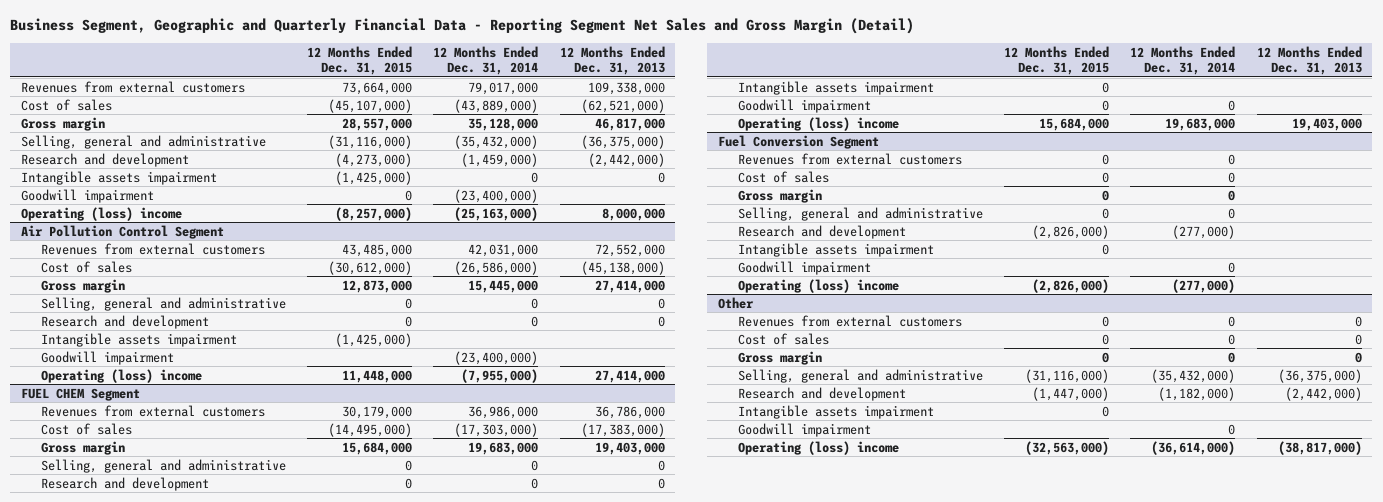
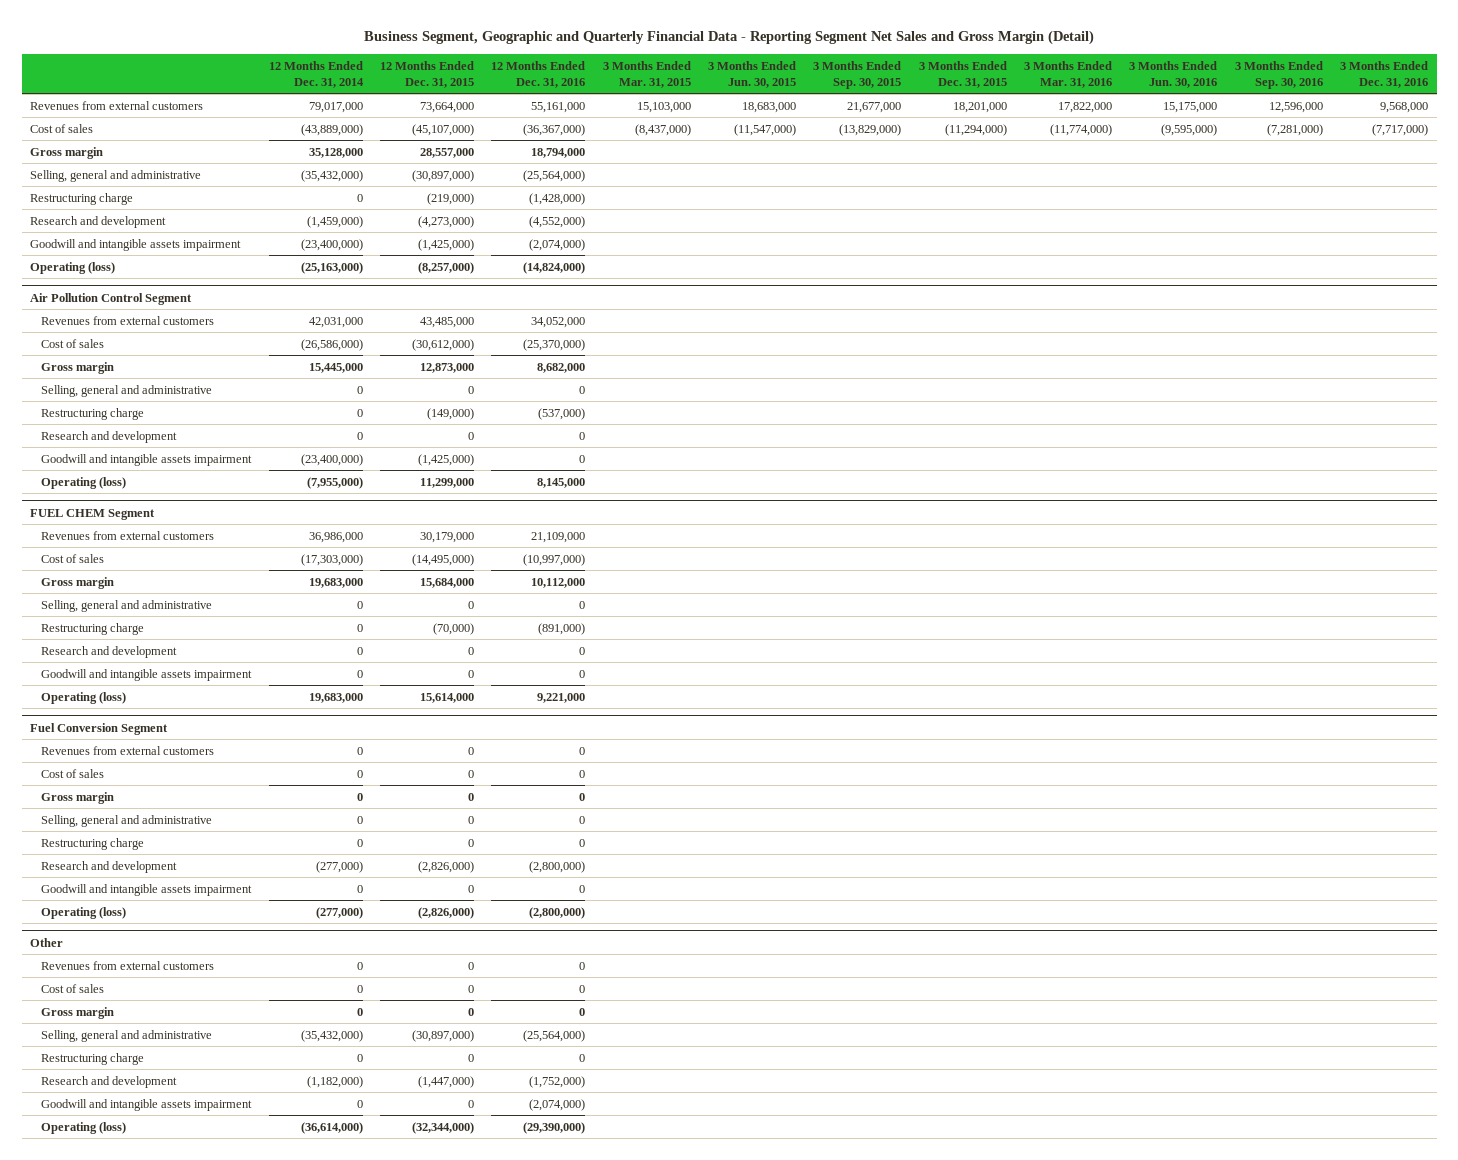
- | 12 Months Ended Dec. 31, 2015 | 12 Months Ended Dec. 31, 2014 | 12 Months Ended Dec. 31, 2013
+ | 12 Months Ended Dec. 31, 2014 | 12 Months Ended Dec. 31, 2015 | 12 Months Ended Dec. 31, 2016 | 3 Months Ended Mar. 31, 2015 | 3 Months Ended Jun. 30, 2015 | 3 Months Ended Sep. 30, 2015 | 3 Months Ended Dec. 31, 2015 | 3 Months Ended Mar. 31, 2016 | 3 Months Ended Jun. 30, 2016 | 3 Months Ended Sep. 30, 2016 | 3 Months Ended Dec. 31, 2016
- Selling, general and administrative | (31,116,000) | (35,432,000) | (36,375,000)
+ Selling, general and administrative | (35,432,000) | (30,897,000) | (25,564,000) | | | | | | | |
+ Restructuring charge | 0 | (219,000) | (1,428,000) | | | | | | | |
- Intangible assets impairment | (1,425,000) | 0 | 0
- Goodwill impairment | 0 | (23,400,000) |
- Operating (loss) income | (8,257,000) | (25,163,000) | 8,000,000
+ Goodwill and intangible assets impairment | (23,400,000) | (1,425,000) | (2,074,000) | | | | | | | |
+ Operating (loss) | (25,163,000) | (8,257,000) | (14,824,000) | | | | | | | |
@ Air Pollution Control Segment
+ Restructuring charge | 0 | (149,000) | (537,000) | | | | | | | |
- Intangible assets impairment | (1,425,000) | |
- Goodwill impairment | | (23,400,000) |
- Operating (loss) income | 11,448,000 | (7,955,000) | 27,414,000
+ Goodwill and intangible assets impairment | (23,400,000) | (1,425,000) | 0 | | | | | | | |
+ Operating (loss) | (7,955,000) | 11,299,000 | 8,145,000 | | | | | | | |
@ FUEL CHEM Segment
+ Restructuring charge | 0 | (70,000) | (891,000) | | | | | | | |
- Intangible assets impairment | 0 | |
- Goodwill impairment | 0 | 0 |
- Operating (loss) income | 15,684,000 | 19,683,000 | 19,403,000
+ Goodwill and intangible assets impairment | 0 | 0 | 0 | | | | | | | |
+ Operating (loss) | 19,683,000 | 15,614,000 | 9,221,000 | | | | | | | |
@ Fuel Conversion Segment
+ Restructuring charge | 0 | 0 | 0 | | | | | | | |
- Intangible assets impairment | 0 | |
- Goodwill impairment | | 0 |
- Operating (loss) income | (2,826,000) | (277,000) |
+ Goodwill and intangible assets impairment | 0 | 0 | 0 | | | | | | | |
+ Operating (loss) | (277,000) | (2,826,000) | (2,800,000) | | | | | | | |
@ Other
- Selling, general and administrative | (31,116,000) | (35,432,000) | (36,375,000)
+ Selling, general and administrative | (35,432,000) | (30,897,000) | (25,564,000) | | | | | | | |
+ Restructuring charge | 0 | 0 | 0 | | | | | | | |
- Intangible assets impairment | 0 | |
- Goodwill impairment | | 0 |
- Operating (loss) income | (32,563,000) | (36,614,000) | (38,817,000)
+ Goodwill and intangible assets impairment | 0 | 0 | (2,074,000) | | | | | | | |
+ Operating (loss) | (36,614,000) | (32,344,000) | (29,390,000) | | | | | | | |

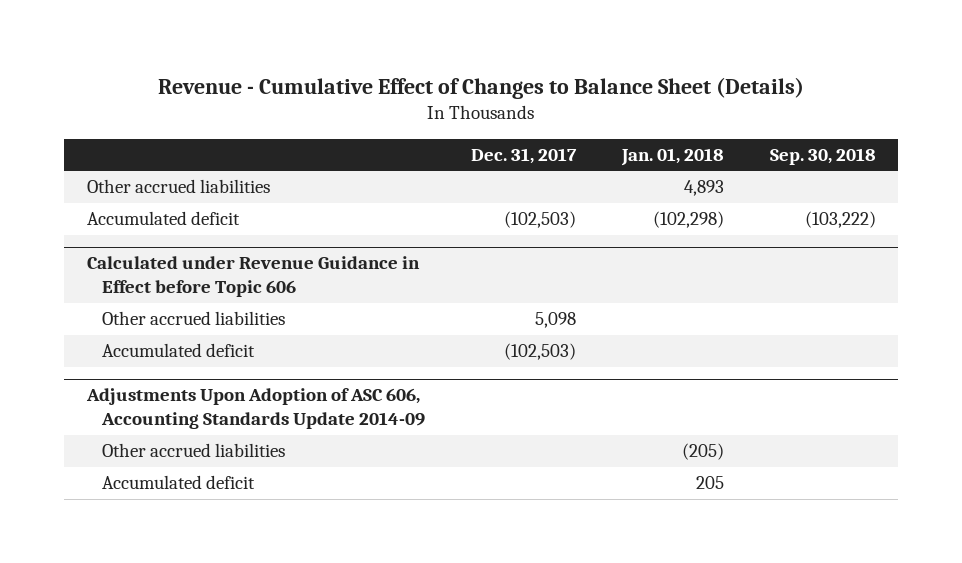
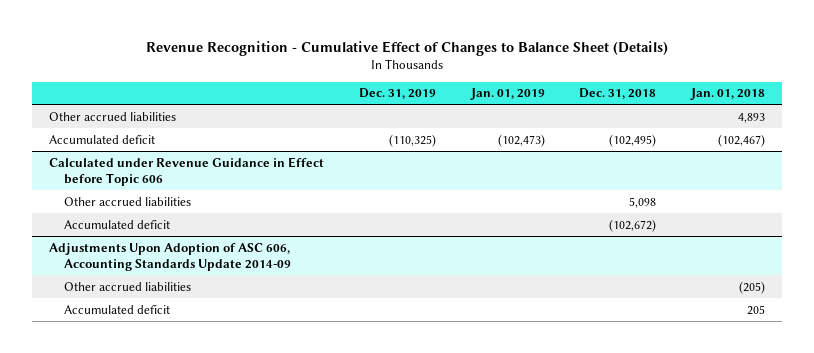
- Revenue - Cumulative Effect of Changes to Balance Sheet (Details)
+ Revenue Recognition - Cumulative Effect of Changes to Balance Sheet (Details)
- | Dec. 31, 2017 | Jan. 01, 2018 | Sep. 30, 2018
+ | Dec. 31, 2019 | Jan. 01, 2019 | Dec. 31, 2018 | Jan. 01, 2018
- Accumulated deficit | (102,503) | (102,298) | (103,222)
+ Accumulated deficit | (110,325) | (102,473) | (102,495) | (102,467)

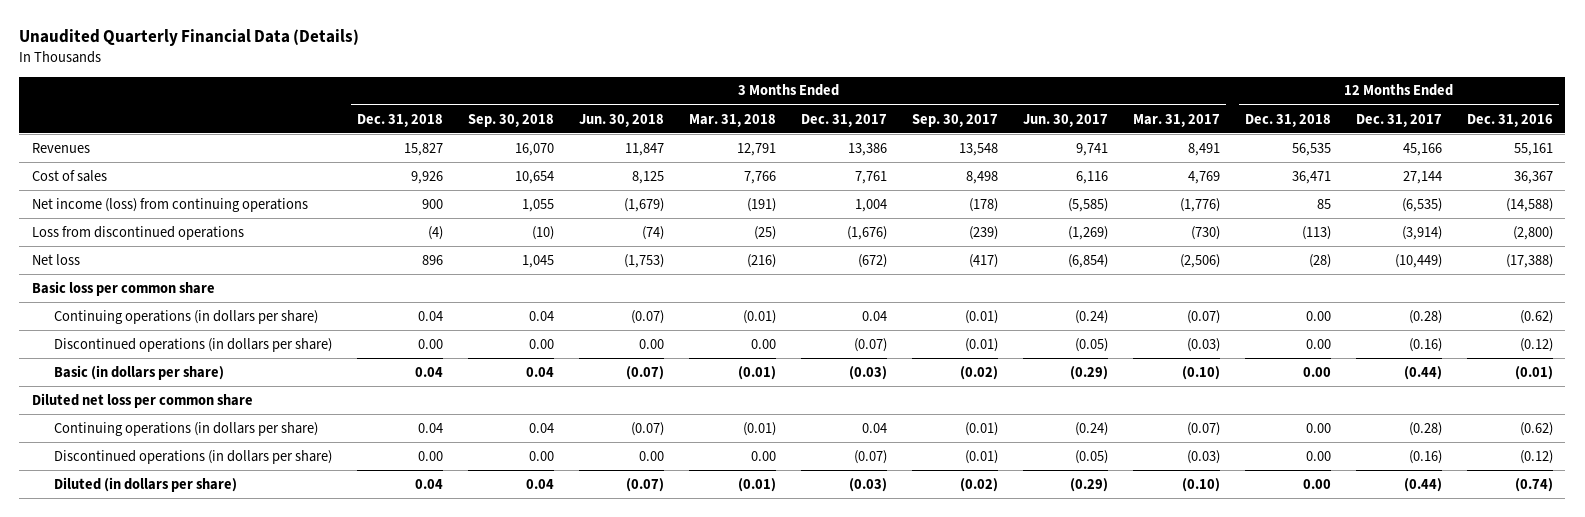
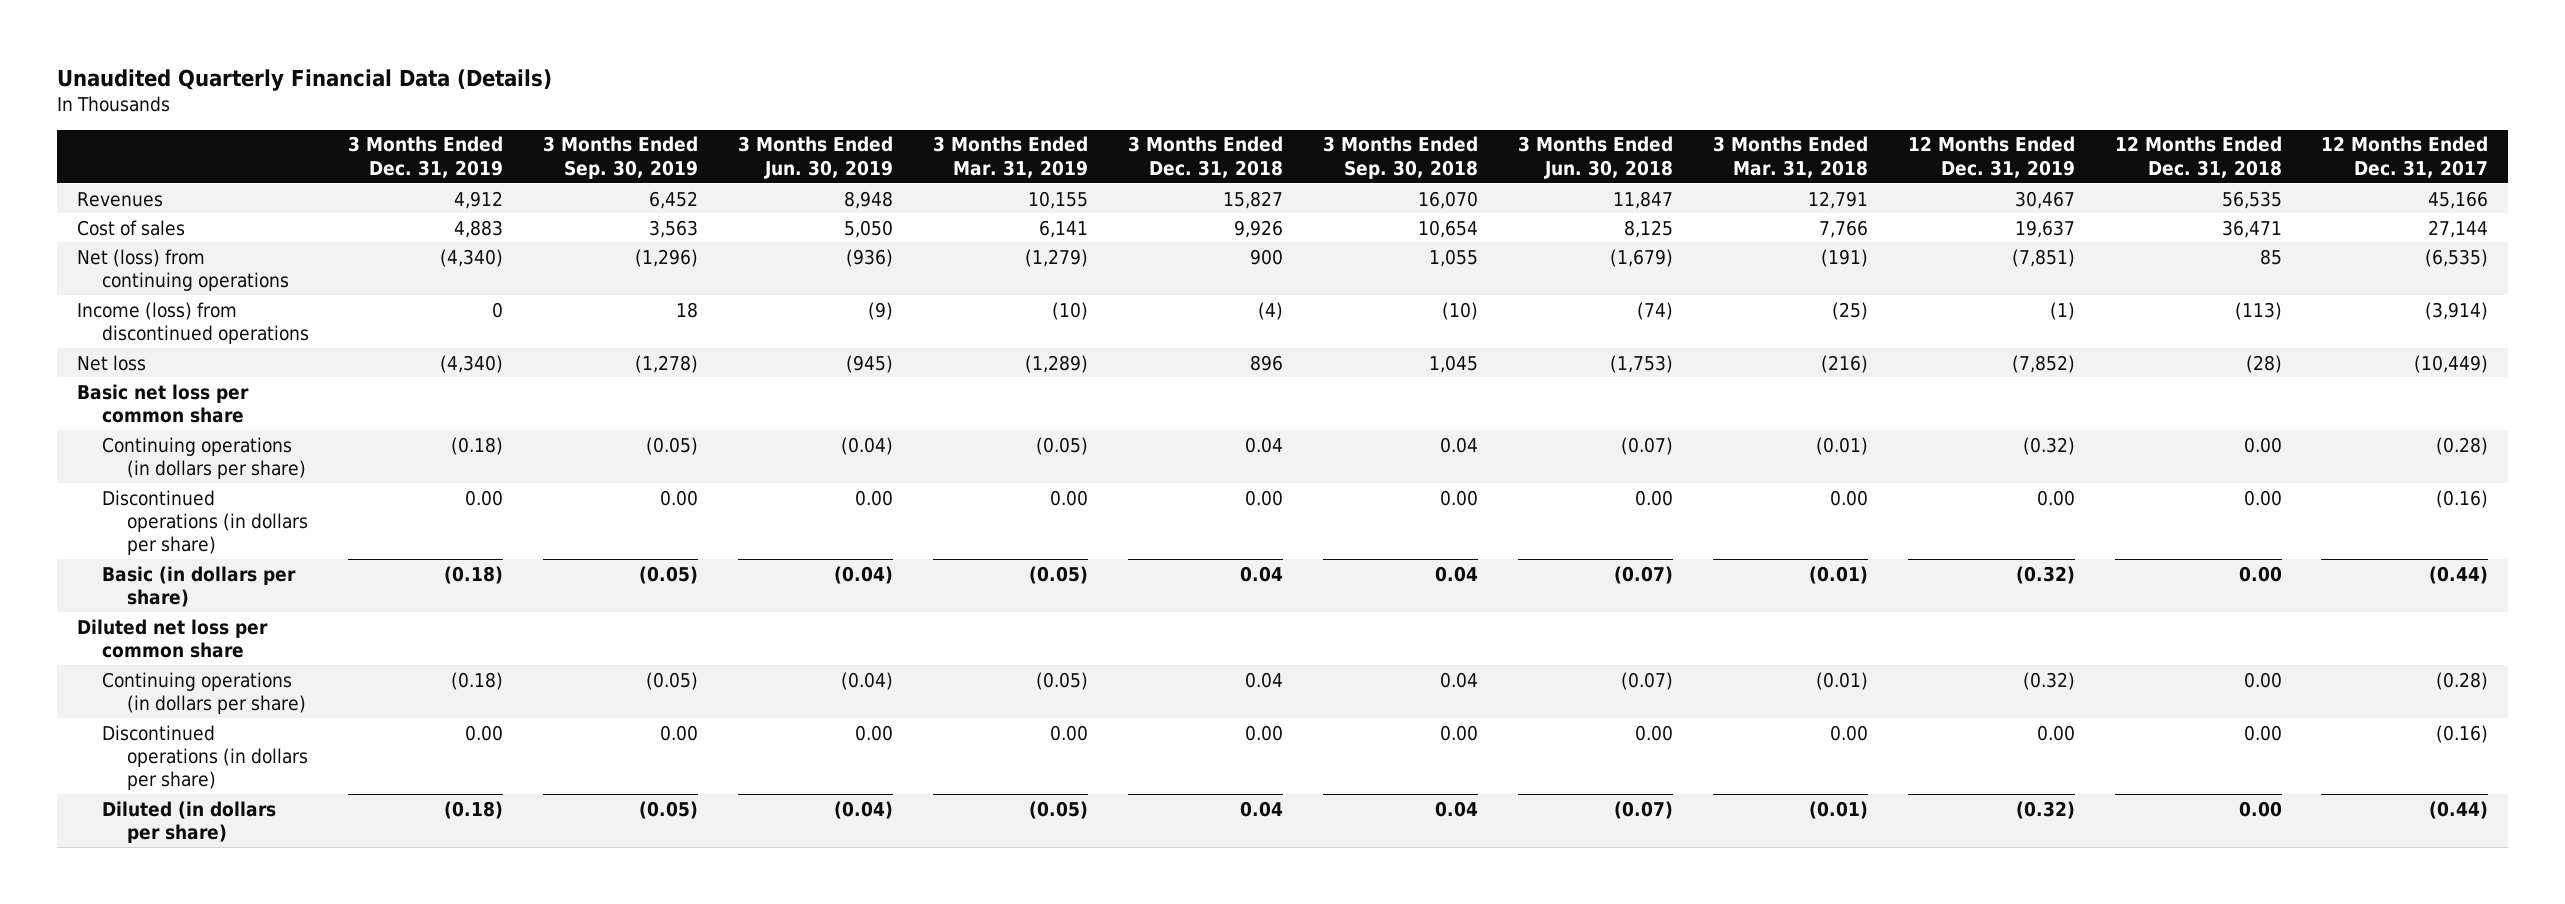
- | 3 Months Ended Dec. 31, 2018 | 3 Months Ended Sep. 30, 2018 | 3 Months Ended Jun. 30, 2018 | 3 Months Ended Mar. 31, 2018 | 3 Months Ended Dec. 31, 2017 | 3 Months Ended Sep. 30, 2017 | 3 Months Ended Jun. 30, 2017 | 3 Months Ended Mar. 31, 2017 | 12 Months Ended Dec. 31, 2018 | 12 Months Ended Dec. 31, 2017 | 12 Months Ended Dec. 31, 2016
+ | 3 Months Ended Dec. 31, 2019 | 3 Months Ended Sep. 30, 2019 | 3 Months Ended Jun. 30, 2019 | 3 Months Ended Mar. 31, 2019 | 3 Months Ended Dec. 31, 2018 | 3 Months Ended Sep. 30, 2018 | 3 Months Ended Jun. 30, 2018 | 3 Months Ended Mar. 31, 2018 | 12 Months Ended Dec. 31, 2019 | 12 Months Ended Dec. 31, 2018 | 12 Months Ended Dec. 31, 2017
- Net income (loss) from continuing operations | 900 | 1,055 | (1,679) | (191) | 1,004 | (178) | (5,585) | (1,776) | 85 | (6,535) | (14,588)
- Loss from discontinued operations | (4) | (10) | (74) | (25) | (1,676) | (239) | (1,269) | (730) | (113) | (3,914) | (2,800)
+ Net (loss) from continuing operations | (4,340) | (1,296) | (936) | (1,279) | 900 | 1,055 | (1,679) | (191) | (7,851) | 85 | (6,535)
+ Income (loss) from discontinued operations | 0 | 18 | (9) | (10) | (4) | (10) | (74) | (25) | (1) | (113) | (3,914)
- Basic loss per common share
+ Basic net loss per common share

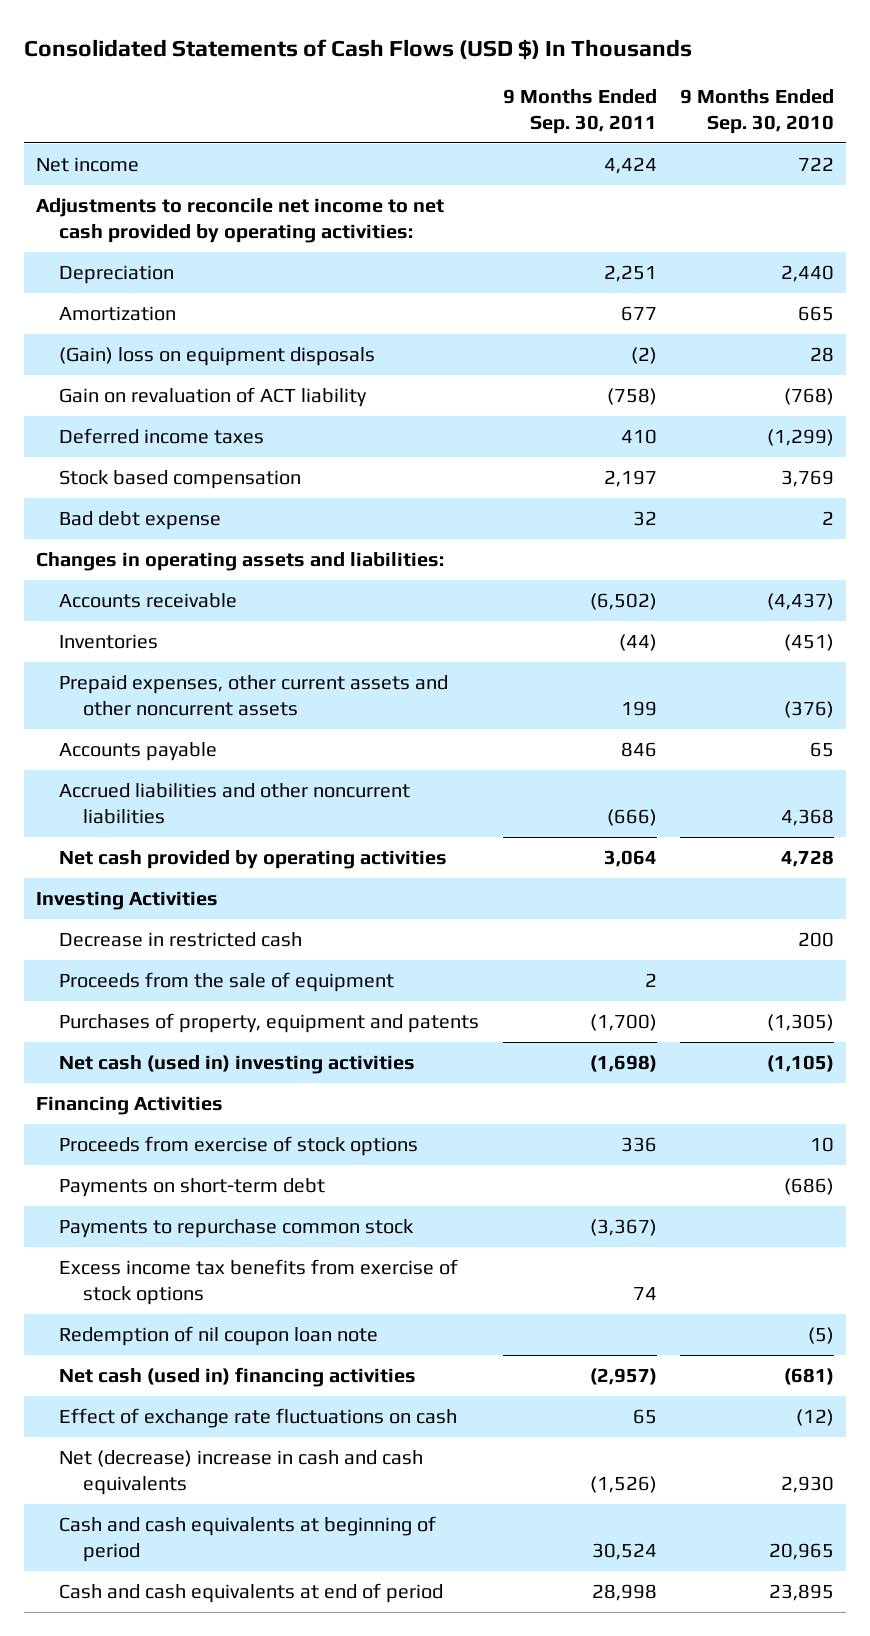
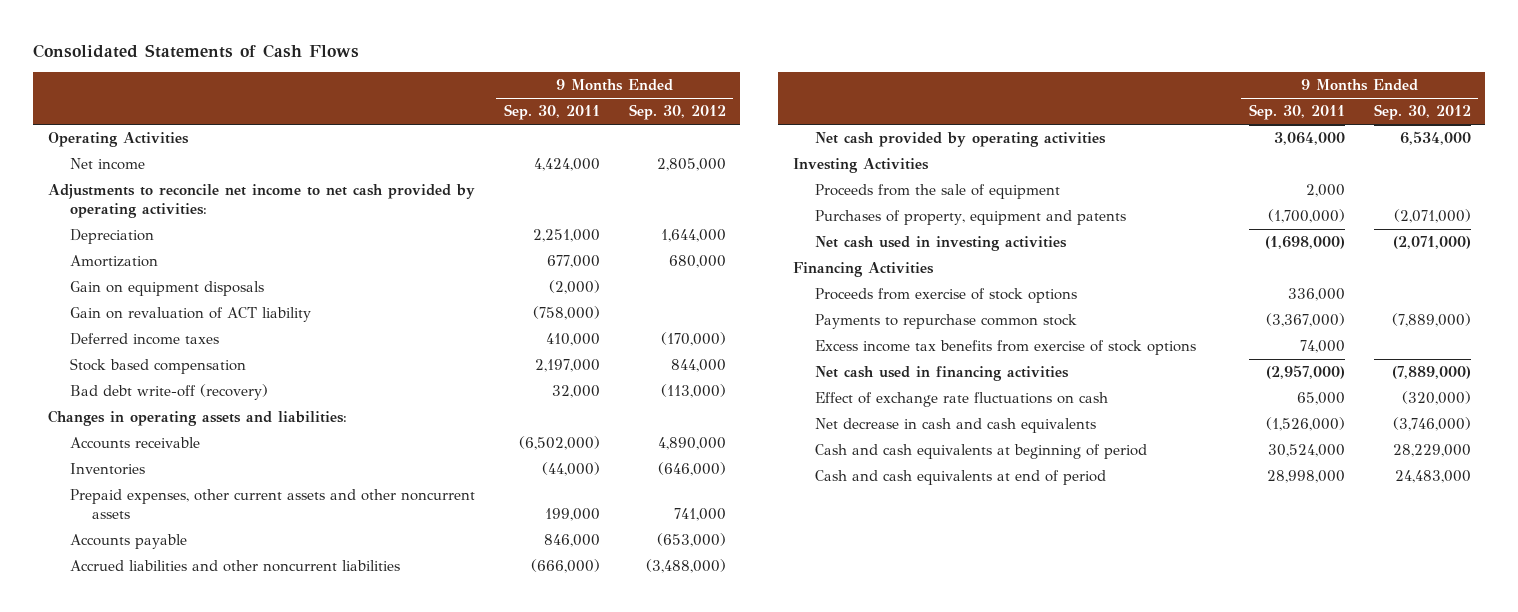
- Consolidated Statements of Cash Flows (USD $) In Thousands
+ Consolidated Statements of Cash Flows
- | 9 Months Ended Sep. 30, 2011 | 9 Months Ended Sep. 30, 2010
+ | 9 Months Ended Sep. 30, 2011 | 9 Months Ended Sep. 30, 2012
- Net income | 4,424 | 722
+ Operating Activities
+ Net income | 4,424,000 | 2,805,000
- Depreciation | 2,251 | 2,440
- Amortization | 677 | 665
- (Gain) loss on equipment disposals | (2) | 28
- Gain on revaluation of ACT liability | (758) | (768)
- Deferred income taxes | 410 | (1,299)
- Stock based compensation | 2,197 | 3,769
- Bad debt expense | 32 | 2
+ Depreciation | 2,251,000 | 1,644,000
+ Amortization | 677,000 | 680,000
+ Gain on equipment disposals | (2,000) |
+ Gain on revaluation of ACT liability | (758,000) |
+ Deferred income taxes | 410,000 | (170,000)
+ Stock based compensation | 2,197,000 | 844,000
+ Bad debt write-off (recovery) | 32,000 | (113,000)
- Accounts receivable | (6,502) | (4,437)
- Inventories | (44) | (451)
- Prepaid expenses, other current assets and other noncurrent assets | 199 | (376)
- Accounts payable | 846 | 65
- Accrued liabilities and other noncurrent liabilities | (666) | 4,368
- Net cash provided by operating activities | 3,064 | 4,728
+ Accounts receivable | (6,502,000) | 4,890,000
+ Inventories | (44,000) | (646,000)
+ Prepaid expenses, other current assets and other noncurrent assets | 199,000 | 741,000
+ Accounts payable | 846,000 | (653,000)
+ Accrued liabilities and other noncurrent liabilities | (666,000) | (3,488,000)
+ Net cash provided by operating activities | 3,064,000 | 6,534,000
- Decrease in restricted cash | | 200
- Proceeds from the sale of equipment | 2 |
- Purchases of property, equipment and patents | (1,700) | (1,305)
- Net cash (used in) investing activities | (1,698) | (1,105)
+ Proceeds from the sale of equipment | 2,000 |
+ Purchases of property, equipment and patents | (1,700,000) | (2,071,000)
+ Net cash used in investing activities | (1,698,000) | (2,071,000)
- Proceeds from exercise of stock options | 336 | 10
- Payments on short-term debt | | (686)
- Payments to repurchase common stock | (3,367) |
- Excess income tax benefits from exercise of stock options | 74 |
- Redemption of nil coupon loan note | | (5)
- Net cash (used in) financing activities | (2,957) | (681)
- Effect of exchange rate fluctuations on cash | 65 | (12)
- Net (decrease) increase in cash and cash equivalents | (1,526) | 2,930
- Cash and cash equivalents at beginning of period | 30,524 | 20,965
- Cash and cash equivalents at end of period | 28,998 | 23,895
+ Proceeds from exercise of stock options | 336,000 |
+ Payments to repurchase common stock | (3,367,000) | (7,889,000)
+ Excess income tax benefits from exercise of stock options | 74,000 |
+ Net cash used in financing activities | (2,957,000) | (7,889,000)
+ Effect of exchange rate fluctuations on cash | 65,000 | (320,000)
+ Net decrease in cash and cash equivalents | (1,526,000) | (3,746,000)
+ Cash and cash equivalents at beginning of period | 30,524,000 | 28,229,000
+ Cash and cash equivalents at end of period | 28,998,000 | 24,483,000

